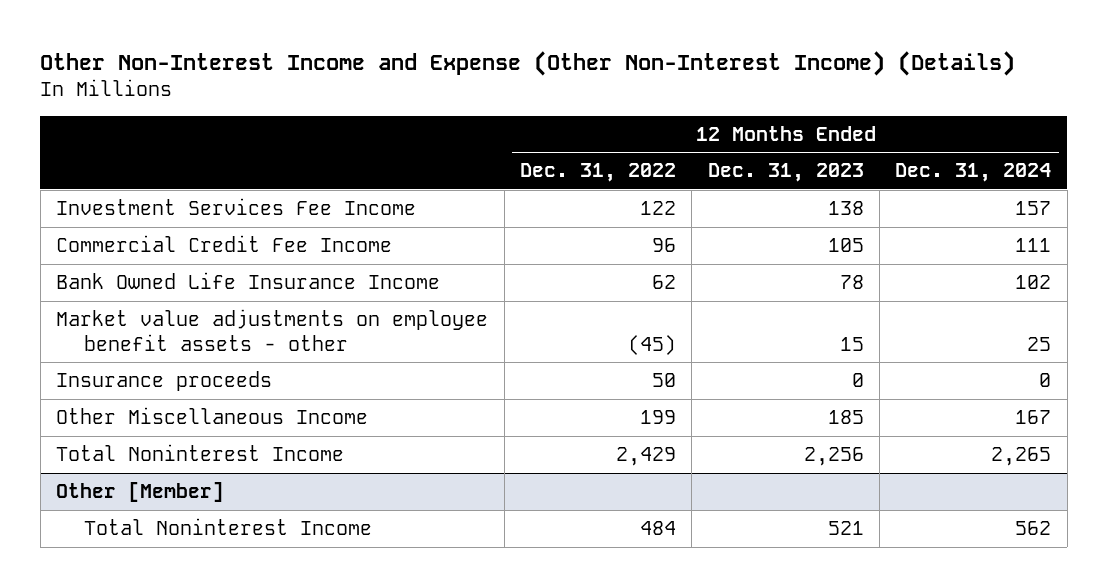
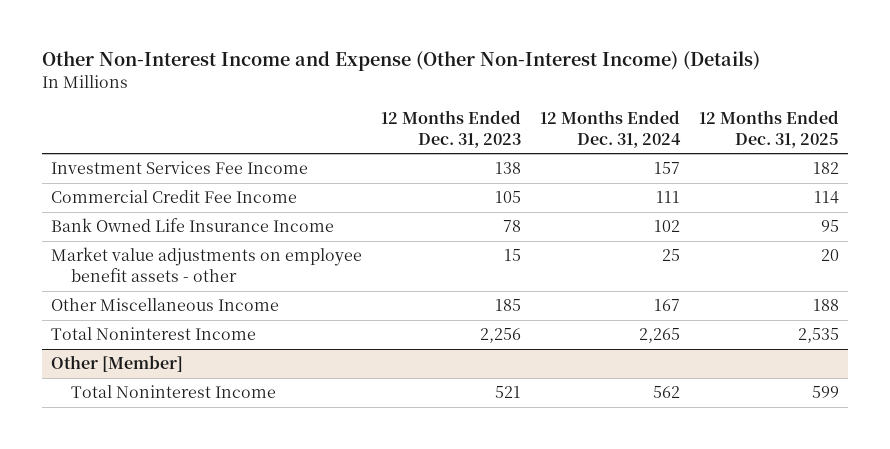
- | 12 Months Ended Dec. 31, 2022 | 12 Months Ended Dec. 31, 2023 | 12 Months Ended Dec. 31, 2024
+ | 12 Months Ended Dec. 31, 2023 | 12 Months Ended Dec. 31, 2024 | 12 Months Ended Dec. 31, 2025
- Insurance proceeds | 50 | 0 | 0

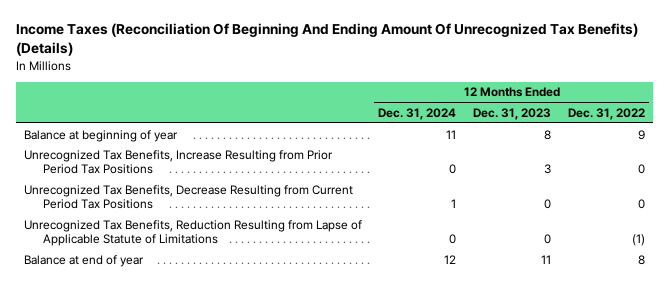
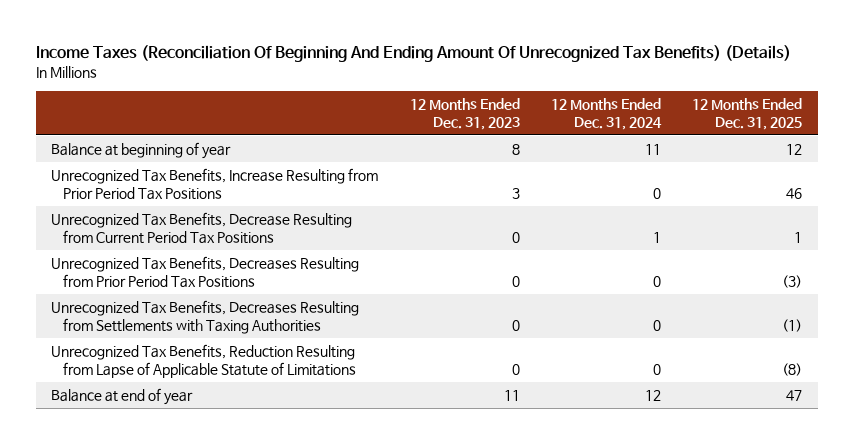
- | 12 Months Ended Dec. 31, 2024 | 12 Months Ended Dec. 31, 2023 | 12 Months Ended Dec. 31, 2022
+ | 12 Months Ended Dec. 31, 2023 | 12 Months Ended Dec. 31, 2024 | 12 Months Ended Dec. 31, 2025
+ Unrecognized Tax Benefits, Decreases Resulting from Prior Period Tax Positions | 0 | 0 | (3)
+ Unrecognized Tax Benefits, Decreases Resulting from Settlements with Taxing Authorities | 0 | 0 | (1)

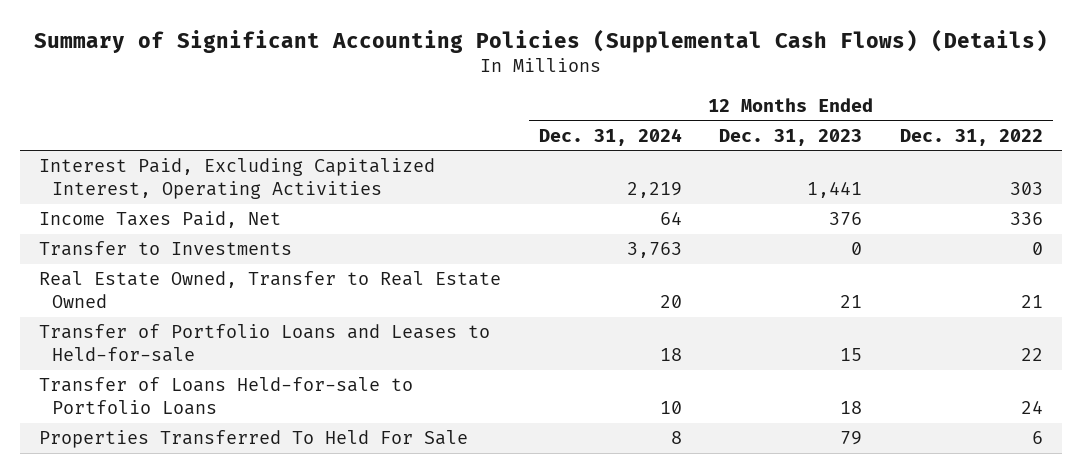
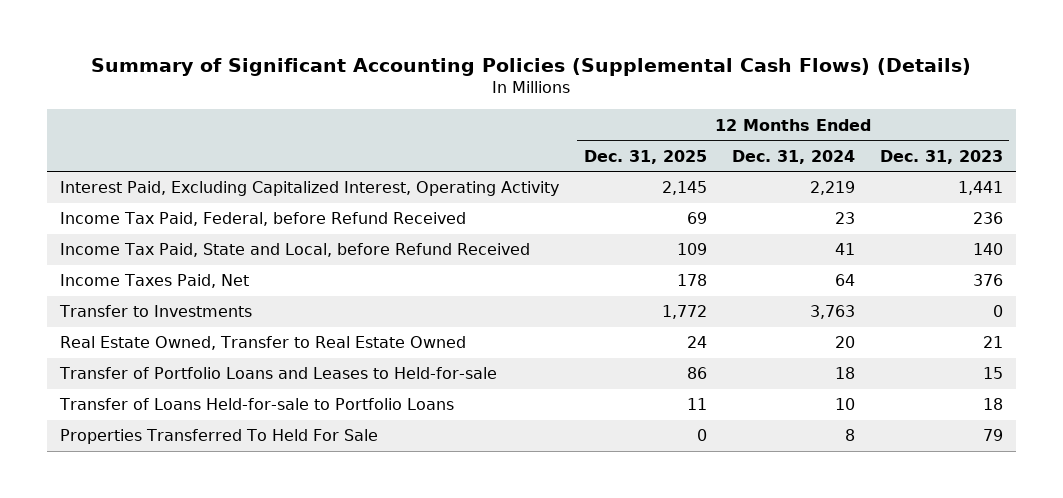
- | 12 Months Ended Dec. 31, 2024 | 12 Months Ended Dec. 31, 2023 | 12 Months Ended Dec. 31, 2022
+ | 12 Months Ended Dec. 31, 2025 | 12 Months Ended Dec. 31, 2024 | 12 Months Ended Dec. 31, 2023
- Interest Paid, Excluding Capitalized Interest, Operating Activities | 2,219 | 1,441 | 303
+ Interest Paid, Excluding Capitalized Interest, Operating Activity | 2,145 | 2,219 | 1,441
+ Income Tax Paid, Federal, before Refund Received | 69 | 23 | 236
+ Income Tax Paid, State and Local, before Refund Received | 109 | 41 | 140

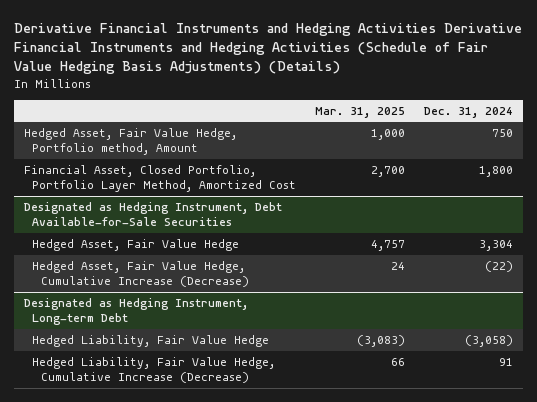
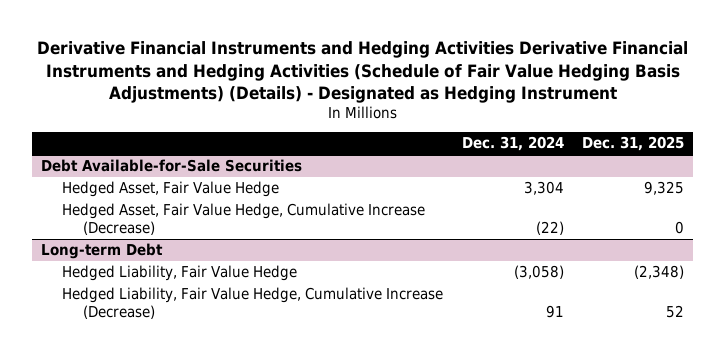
- Derivative Financial Instruments and Hedging Activities Derivative Financial Instruments and Hedging Activities (Schedule of Fair Value Hedging Basis Adjustments) (Details)
+ Derivative Financial Instruments and Hedging Activities Derivative Financial Instruments and Hedging Activities (Schedule of Fair Value Hedging Basis Adjustments) (Details) - Designated as Hedging Instrument
- | Mar. 31, 2025 | Dec. 31, 2024
+ | Dec. 31, 2024 | Dec. 31, 2025
- Hedged Asset, Fair Value Hedge, Portfolio method, Amount | 1,000 | 750
- Financial Asset, Closed Portfolio, Portfolio Layer Method, Amortized Cost | 2,700 | 1,800
- Designated as Hedging Instrument, Debt Available-for-Sale Securities
+ Debt Available-for-Sale Securities
- Designated as Hedging Instrument, Long-term Debt
+ Long-term Debt

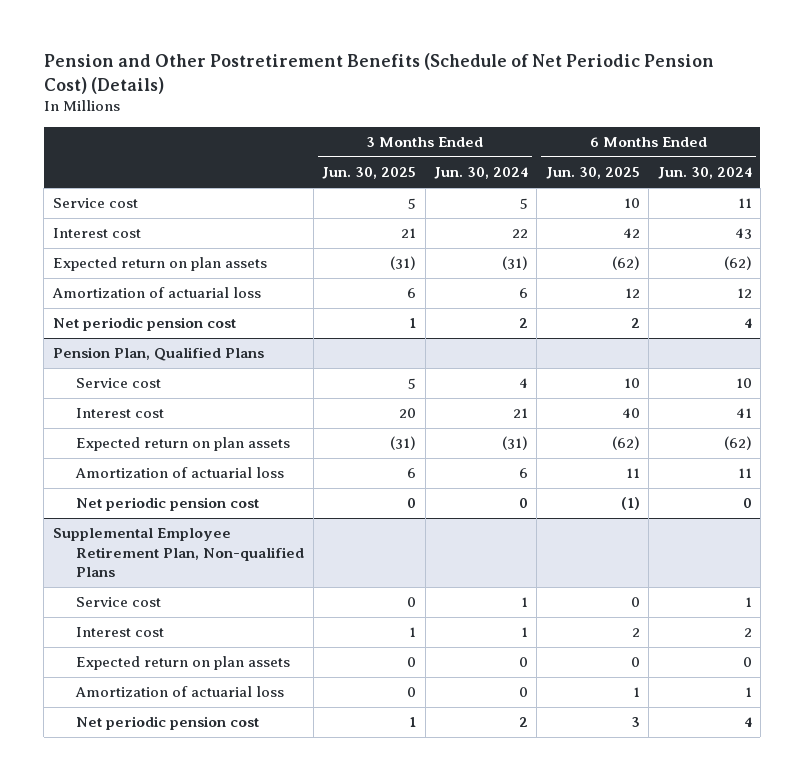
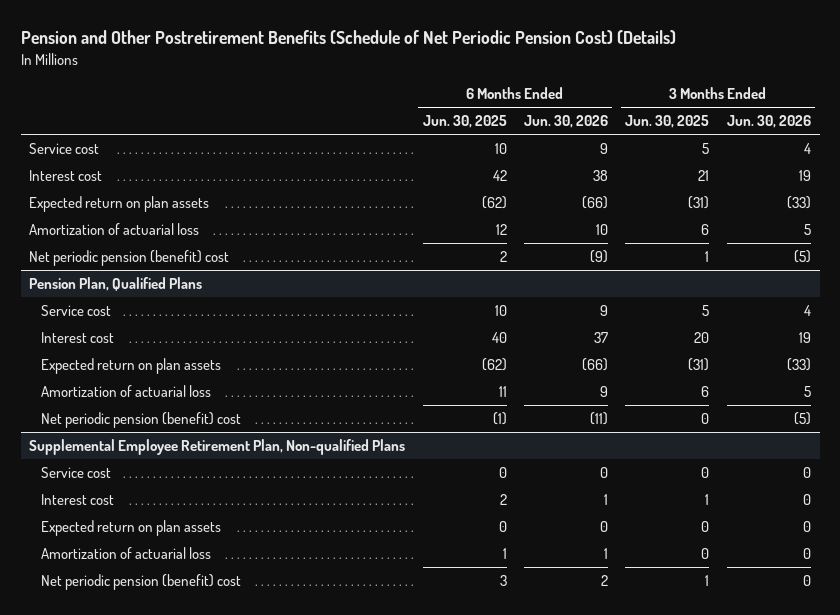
- | 3 Months Ended Jun. 30, 2025 | 3 Months Ended Jun. 30, 2024 | 6 Months Ended Jun. 30, 2025 | 6 Months Ended Jun. 30, 2024
+ | 6 Months Ended Jun. 30, 2025 | 6 Months Ended Jun. 30, 2026 | 3 Months Ended Jun. 30, 2025 | 3 Months Ended Jun. 30, 2026
- Net periodic pension cost | 1 | 2 | 2 | 4
+ Net periodic pension (benefit) cost | 2 | (9) | 1 | (5)
@ Pension Plan, Qualified Plans
- Net periodic pension cost | 0 | 0 | (1) | 0
+ Net periodic pension (benefit) cost | (1) | (11) | 0 | (5)
@ Supplemental Employee Retirement Plan, Non-qualified Plans
- Net periodic pension cost | 1 | 2 | 3 | 4
+ Net periodic pension (benefit) cost | 3 | 2 | 1 | 0

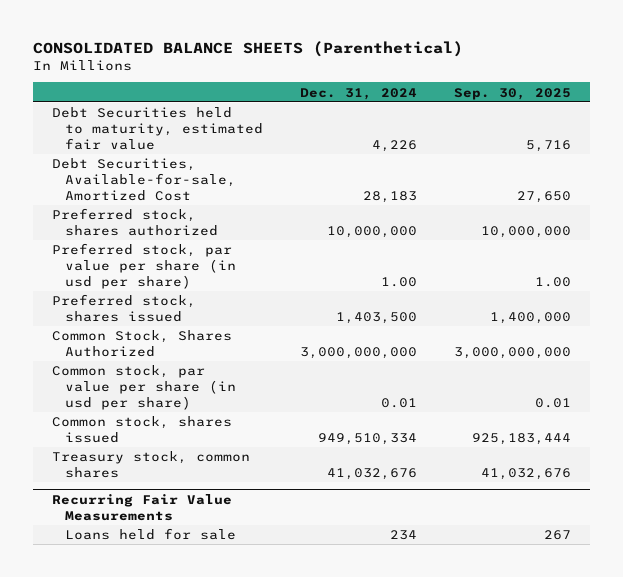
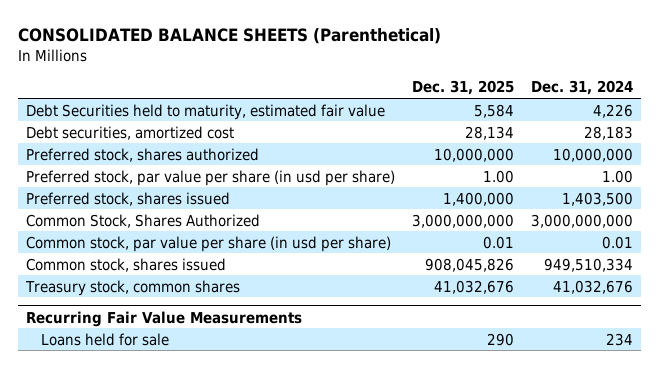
- | Dec. 31, 2024 | Sep. 30, 2025
+ | Dec. 31, 2025 | Dec. 31, 2024
- Debt Securities, Available-for-sale, Amortized Cost | 28,183 | 27,650
+ Debt securities, amortized cost | 28,134 | 28,183

